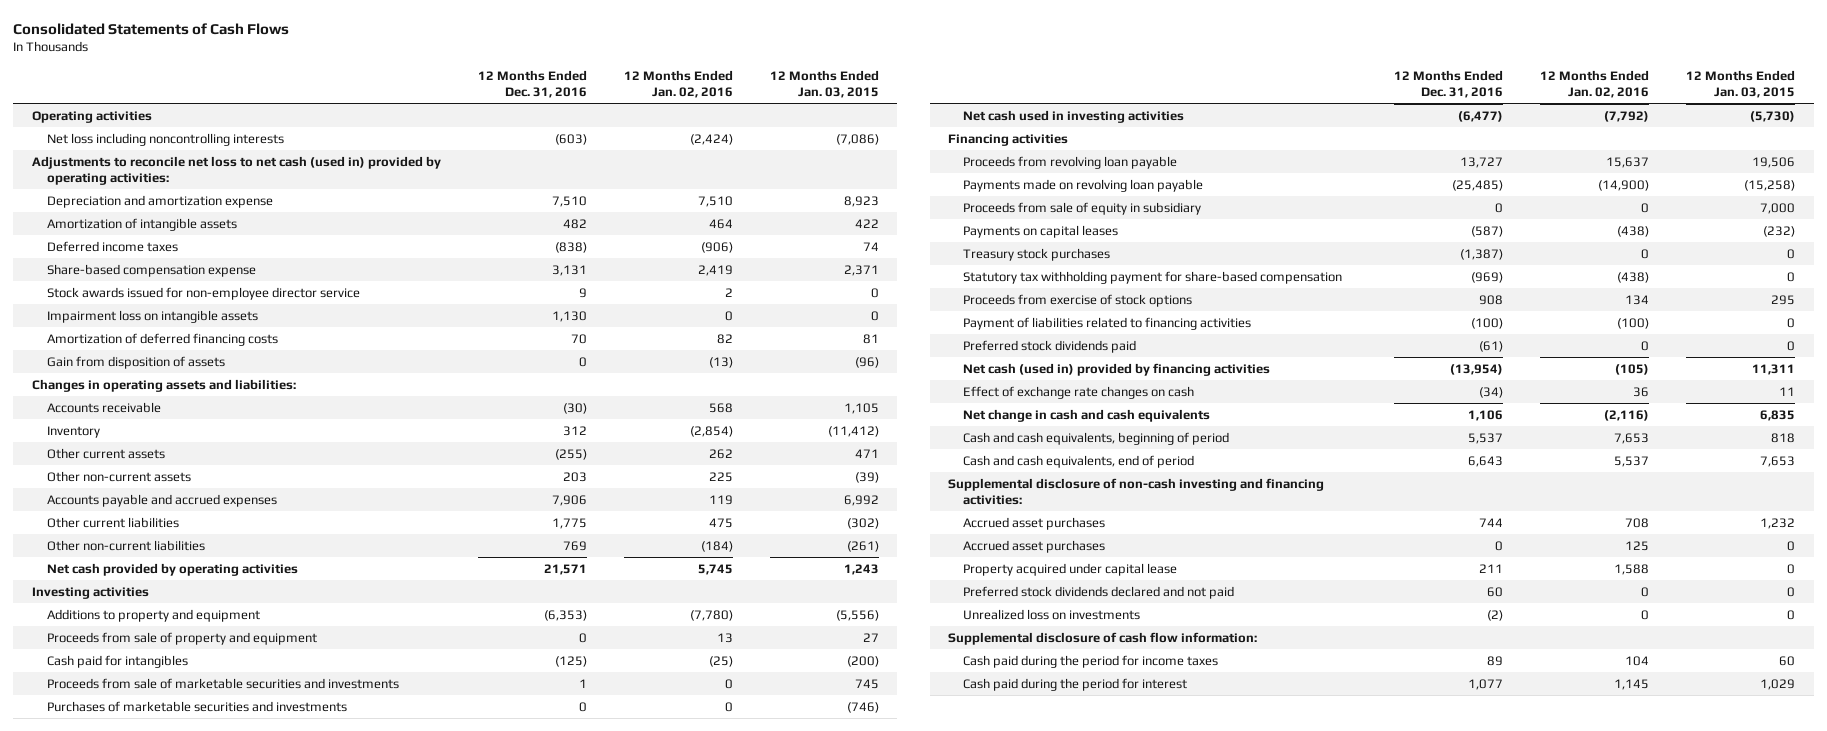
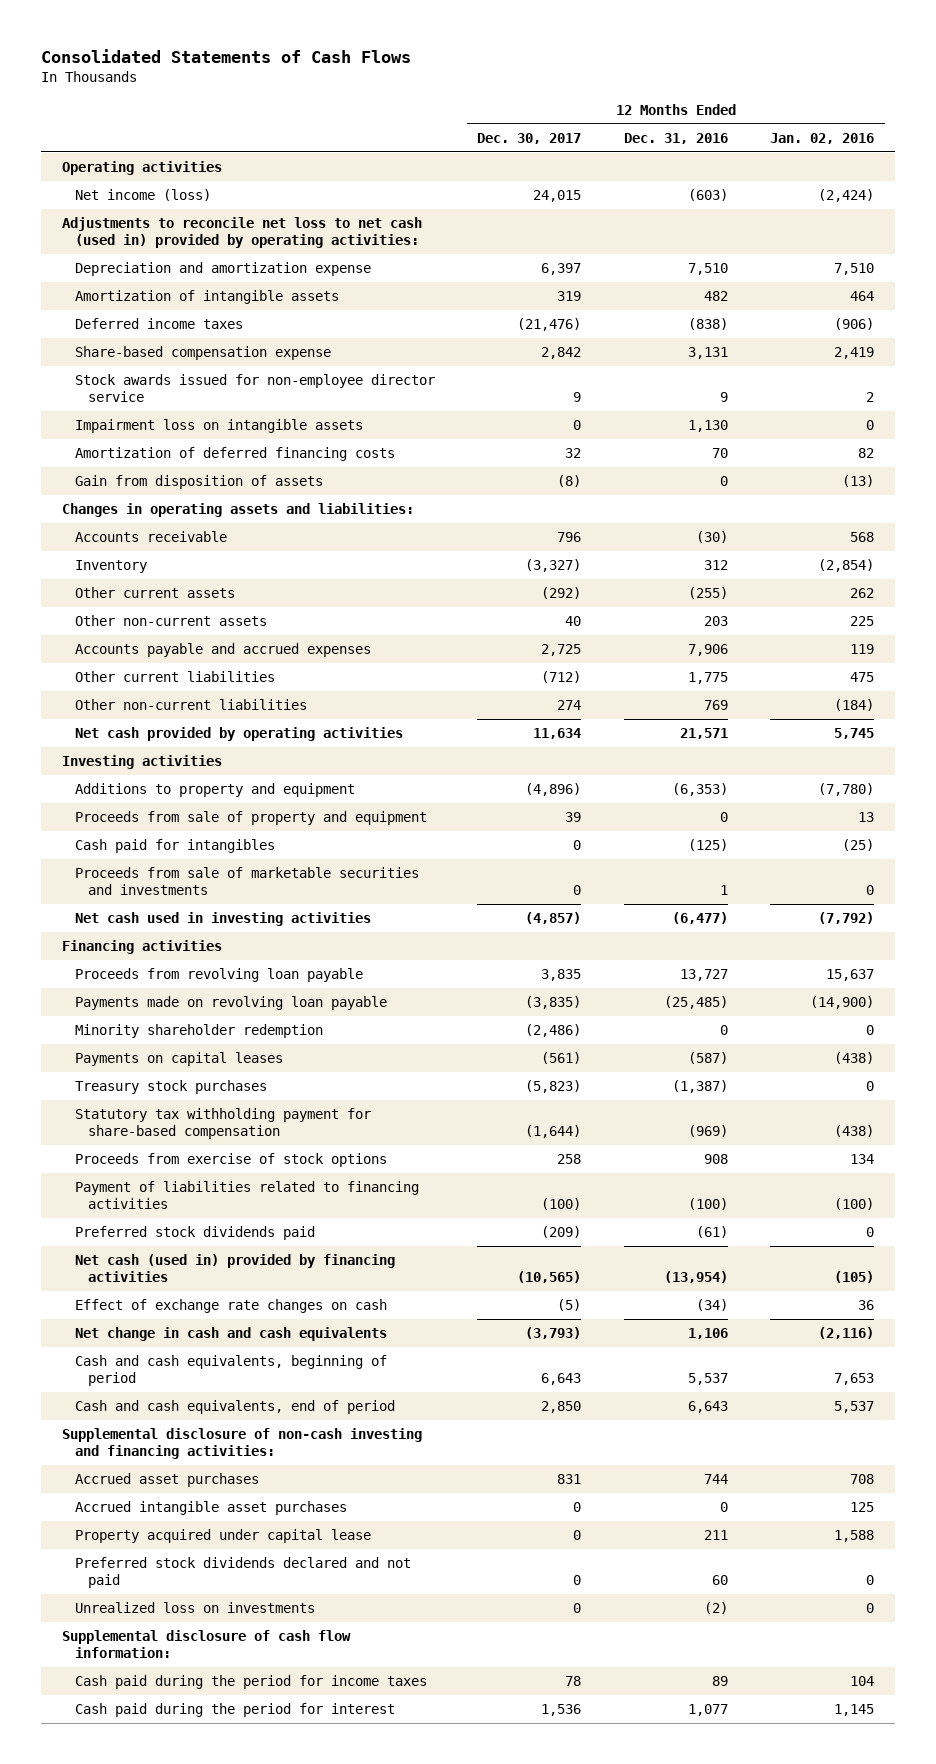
- | 12 Months Ended Dec. 31, 2016 | 12 Months Ended Jan. 02, 2016 | 12 Months Ended Jan. 03, 2015
+ | 12 Months Ended Dec. 30, 2017 | 12 Months Ended Dec. 31, 2016 | 12 Months Ended Jan. 02, 2016
- Net loss including noncontrolling interests | (603) | (2,424) | (7,086)
+ Net income (loss) | 24,015 | (603) | (2,424)
- Purchases of marketable securities and investments | 0 | 0 | (746)
- Proceeds from sale of equity in subsidiary | 0 | 0 | 7,000
+ Minority shareholder redemption | (2,486) | 0 | 0
- Accrued asset purchases | 0 | 125 | 0
+ Accrued intangible asset purchases | 0 | 0 | 125

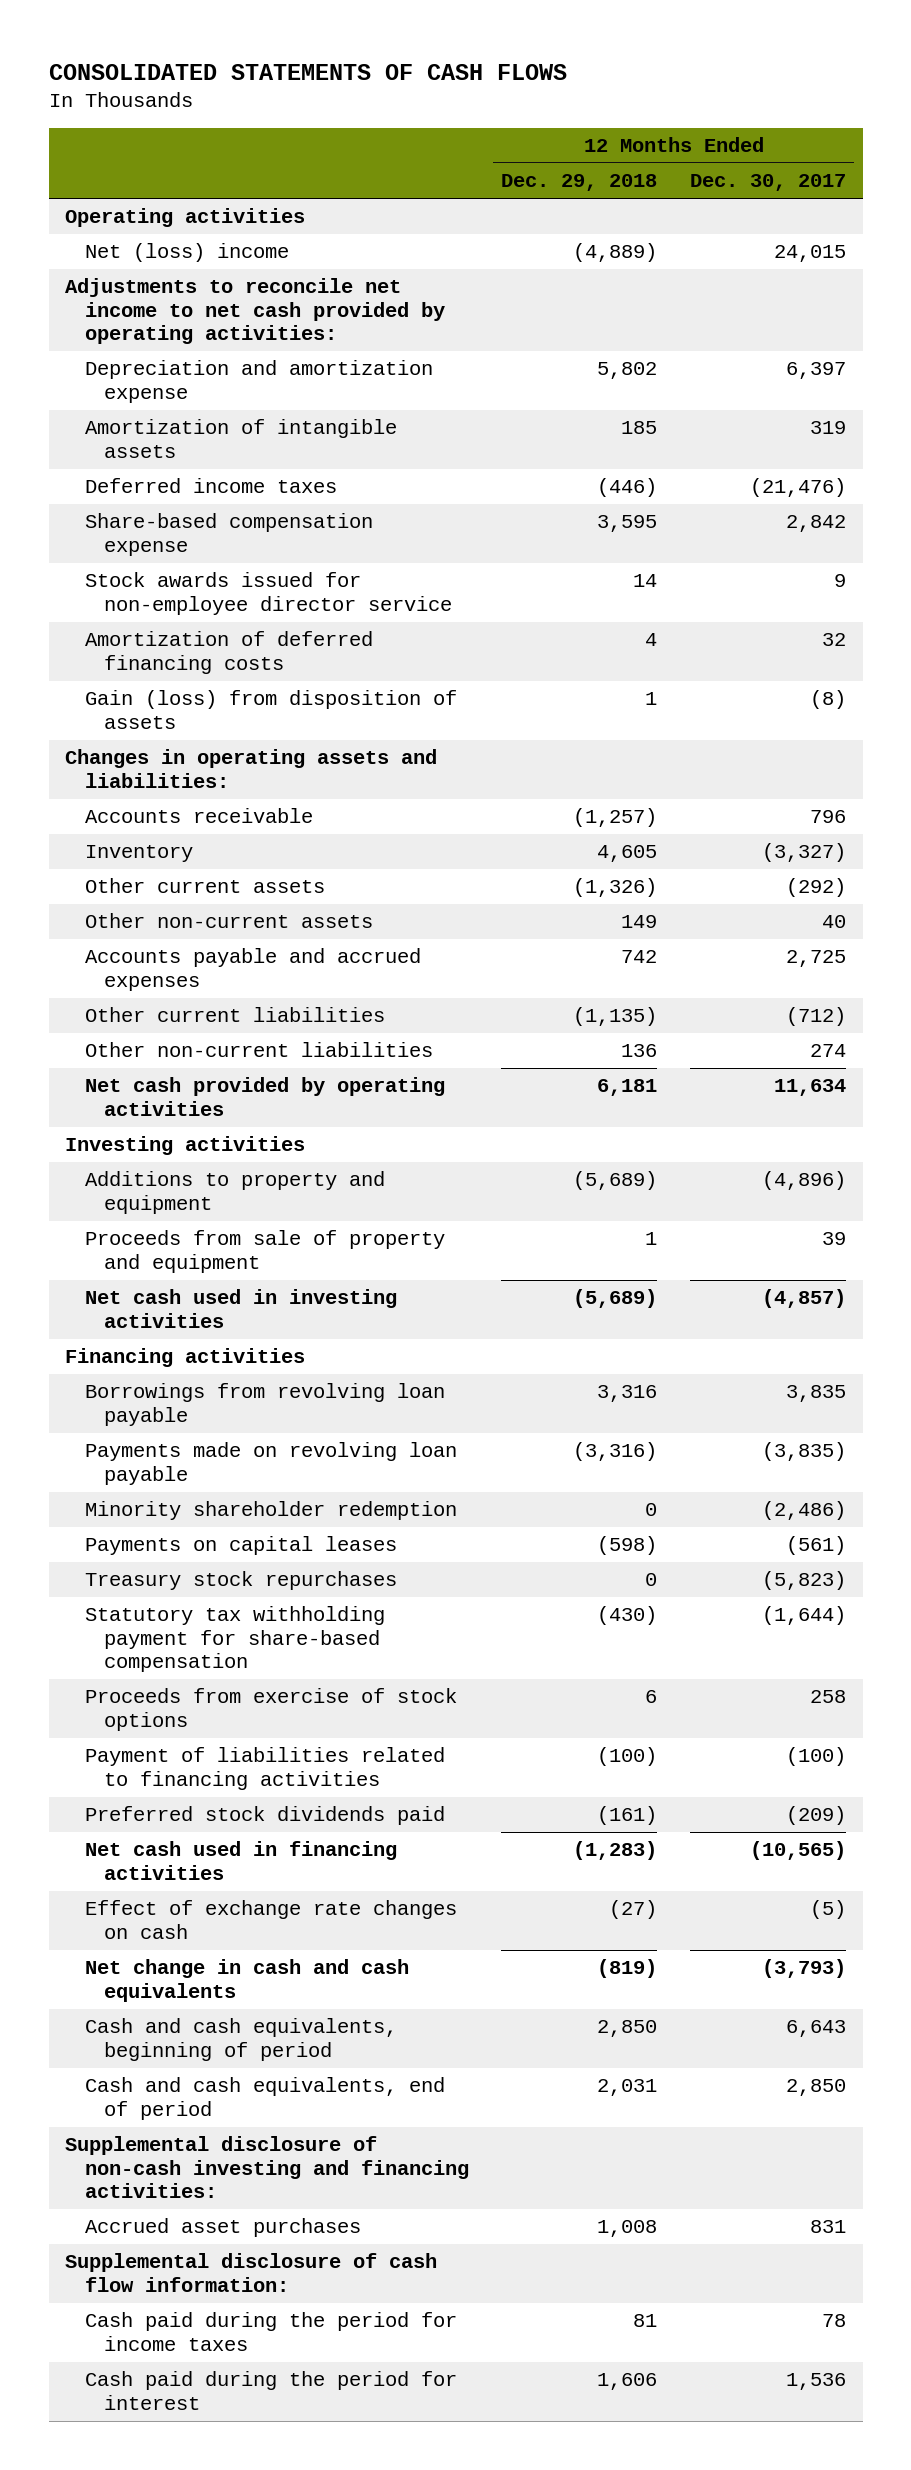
- Consolidated Statements of Cash Flows
+ CONSOLIDATED STATEMENTS OF CASH FLOWS
- | 12 Months Ended Dec. 30, 2017 | 12 Months Ended Dec. 31, 2016 | 12 Months Ended Jan. 02, 2016
+ | 12 Months Ended Dec. 29, 2018 | 12 Months Ended Dec. 30, 2017
- Net income (loss) | 24,015 | (603) | (2,424)
- Adjustments to reconcile net loss to net cash (used in) provided by operating activities:
+ Net (loss) income | (4,889) | 24,015
+ Adjustments to reconcile net income to net cash provided by operating activities:
- Impairment loss on intangible assets | 0 | 1,130 | 0
- Gain from disposition of assets | (8) | 0 | (13)
+ Gain (loss) from disposition of assets | 1 | (8)
- Cash paid for intangibles | 0 | (125) | (25)
- Proceeds from sale of marketable securities and investments | 0 | 1 | 0
- Proceeds from revolving loan payable | 3,835 | 13,727 | 15,637
+ Borrowings from revolving loan payable | 3,316 | 3,835
- Treasury stock purchases | (5,823) | (1,387) | 0
+ Treasury stock repurchases | 0 | (5,823)
- Net cash (used in) provided by financing activities | (10,565) | (13,954) | (105)
+ Net cash used in financing activities | (1,283) | (10,565)
- Accrued intangible asset purchases | 0 | 0 | 125
- Property acquired under capital lease | 0 | 211 | 1,588
- Preferred stock dividends declared and not paid | 0 | 60 | 0
- Unrealized loss on investments | 0 | (2) | 0

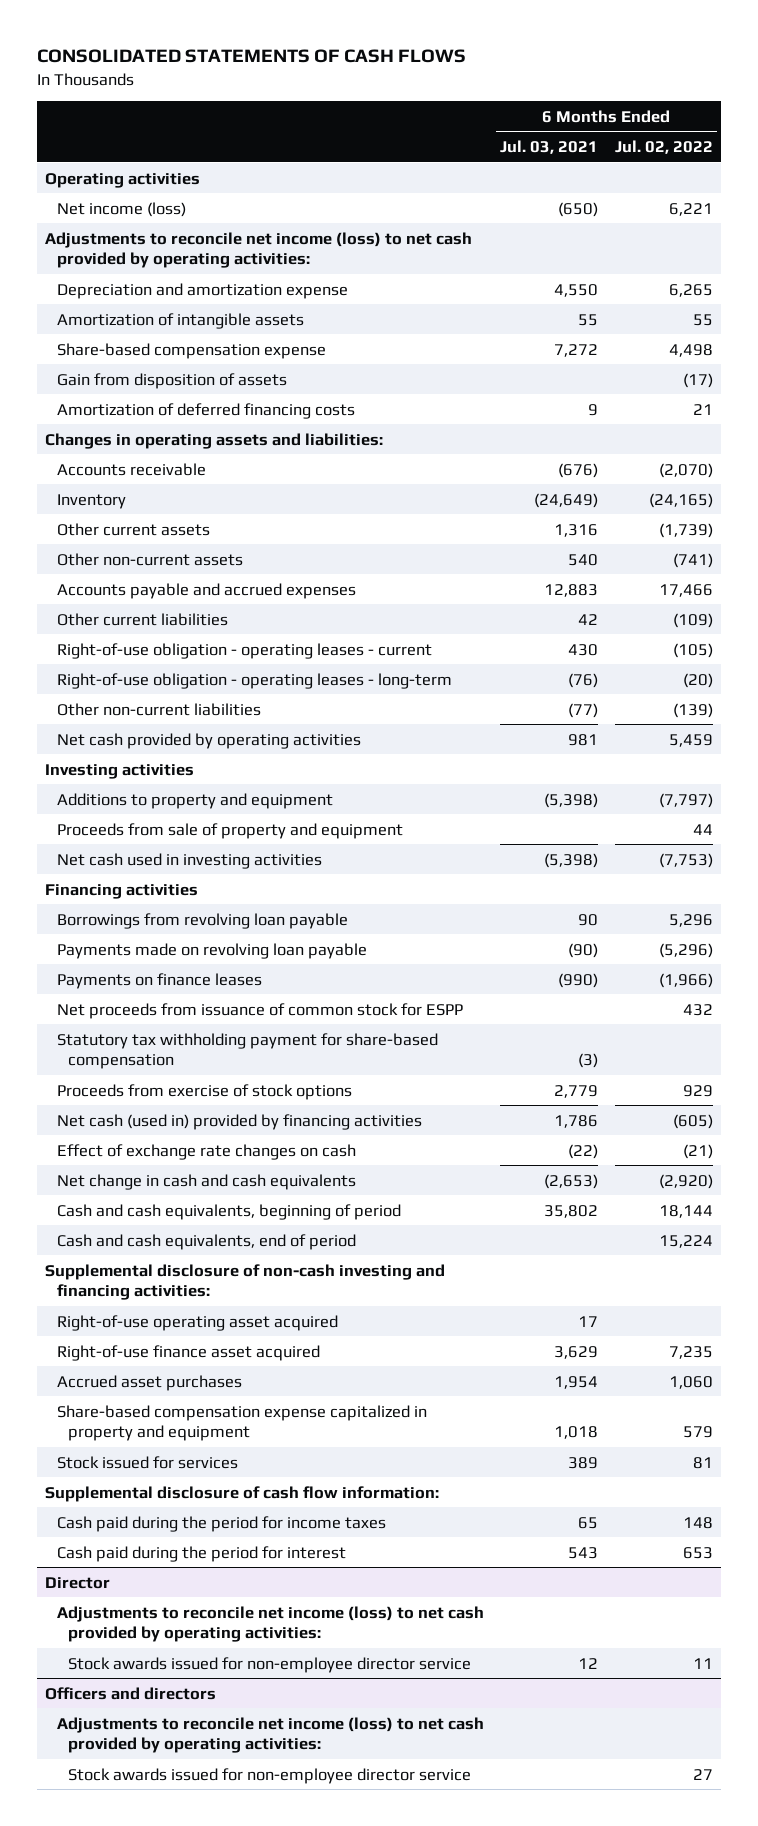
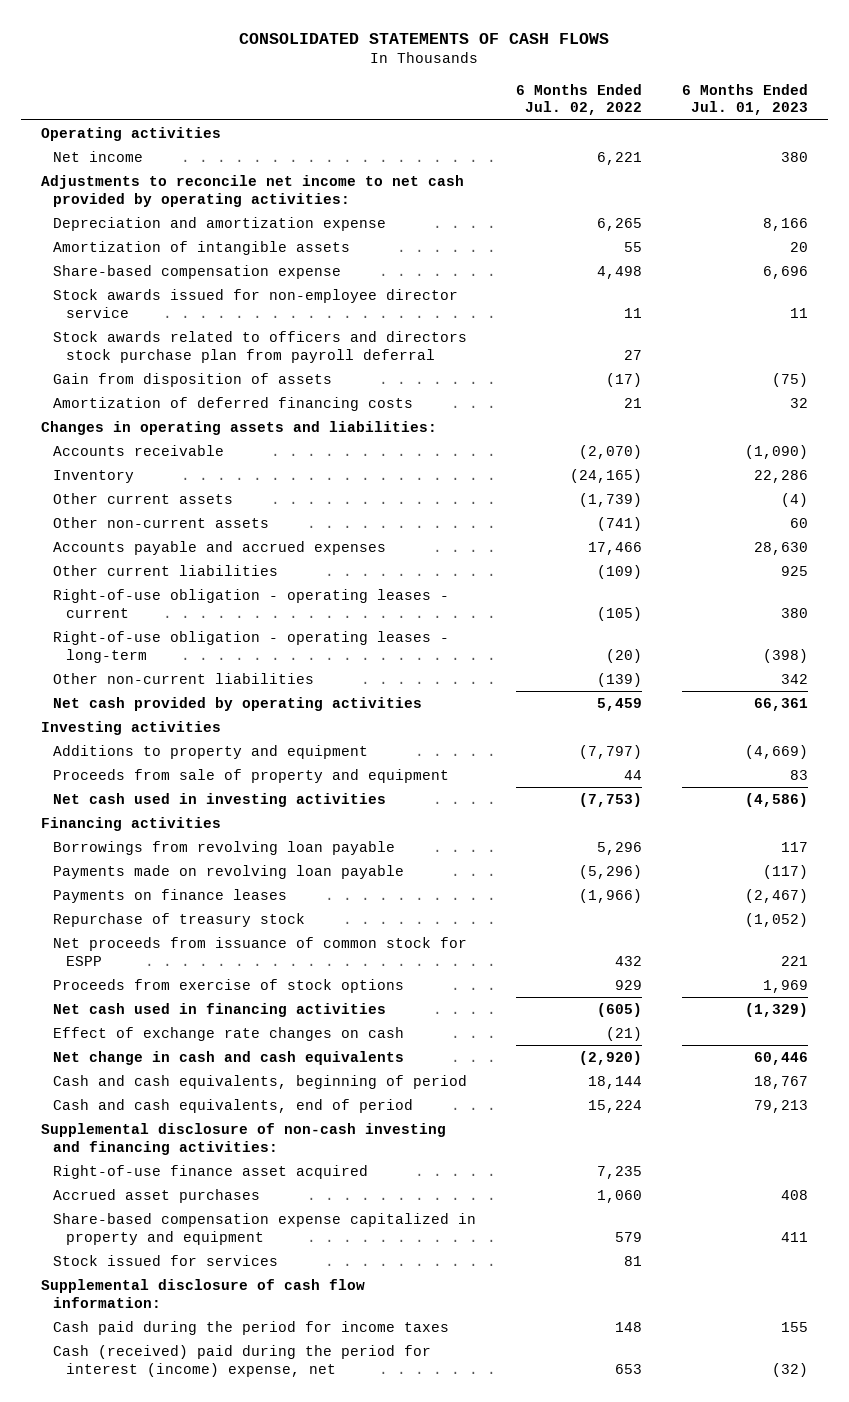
- | 6 Months Ended Jul. 03, 2021 | 6 Months Ended Jul. 02, 2022
+ | 6 Months Ended Jul. 02, 2022 | 6 Months Ended Jul. 01, 2023
- Net income (loss) | (650) | 6,221
- Adjustments to reconcile net income (loss) to net cash provided by operating activities:
+ Net income | 6,221 | 380
+ Adjustments to reconcile net income to net cash provided by operating activities:
+ Stock awards issued for non-employee director service | 11 | 11
+ Stock awards related to officers and directors stock purchase plan from payroll deferral | 27 |
+ Repurchase of treasury stock | | (1,052)
- Statutory tax withholding payment for share-based compensation | (3) |
- Net cash (used in) provided by financing activities | 1,786 | (605)
+ Net cash used in financing activities | (605) | (1,329)
- Right-of-use operating asset acquired | 17 |
- Cash paid during the period for interest | 543 | 653
- Director
- Adjustments to reconcile net income (loss) to net cash provided by operating activities:
- Stock awards issued for non-employee director service | 12 | 11
- Officers and directors
- Adjustments to reconcile net income (loss) to net cash provided by operating activities:
- Stock awards issued for non-employee director service | | 27
+ Cash (received) paid during the period for interest (income) expense, net | 653 | (32)

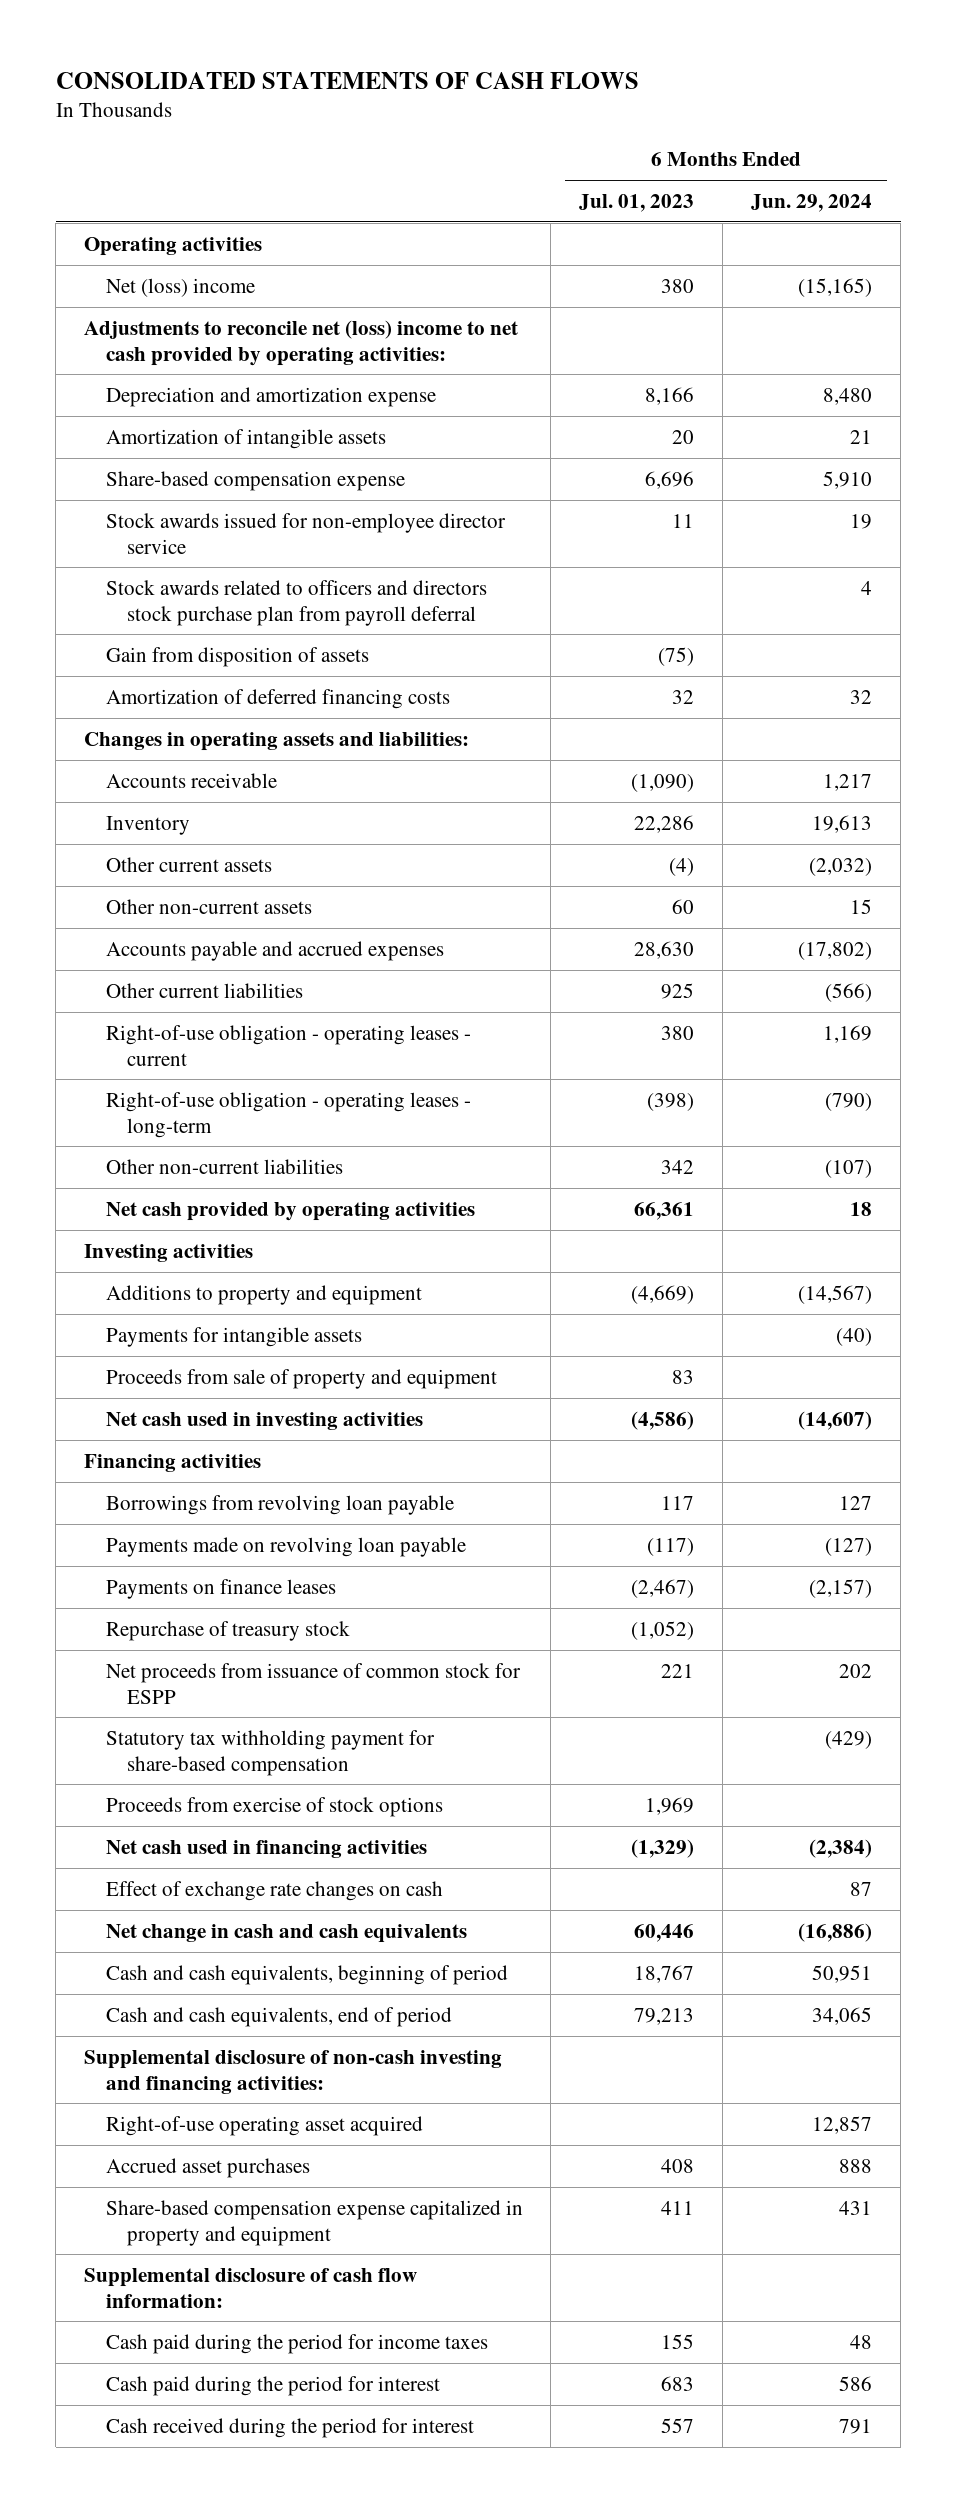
- | 6 Months Ended Jul. 02, 2022 | 6 Months Ended Jul. 01, 2023
+ | 6 Months Ended Jul. 01, 2023 | 6 Months Ended Jun. 29, 2024
- Net income | 6,221 | 380
- Adjustments to reconcile net income to net cash provided by operating activities:
+ Net (loss) income | 380 | (15,165)
+ Adjustments to reconcile net (loss) income to net cash provided by operating activities:
+ Payments for intangible assets | | (40)
+ Statutory tax withholding payment for share-based compensation | | (429)
- Right-of-use finance asset acquired | 7,235 |
+ Right-of-use operating asset acquired | | 12,857
- Stock issued for services | 81 |
- Cash (received) paid during the period for interest (income) expense, net | 653 | (32)
+ Cash paid during the period for interest | 683 | 586
+ Cash received during the period for interest | 557 | 791

